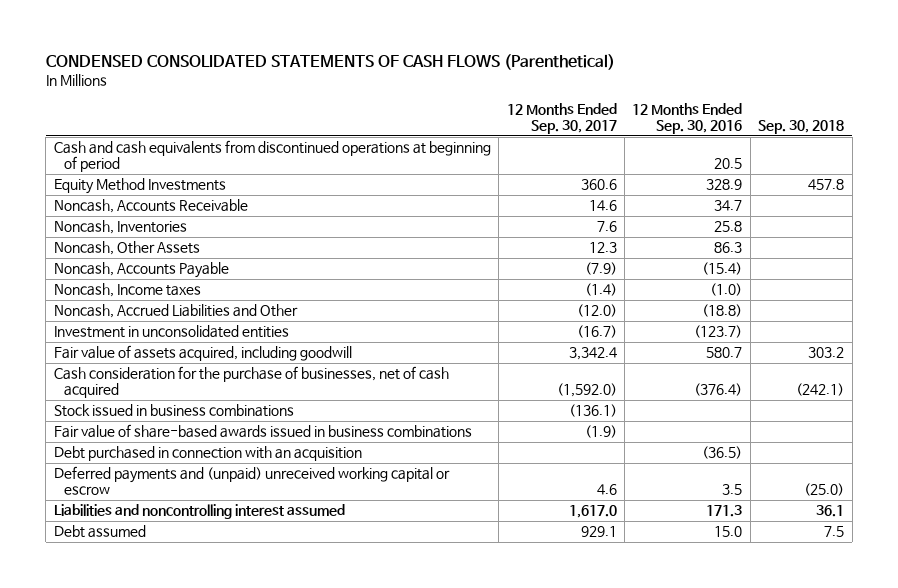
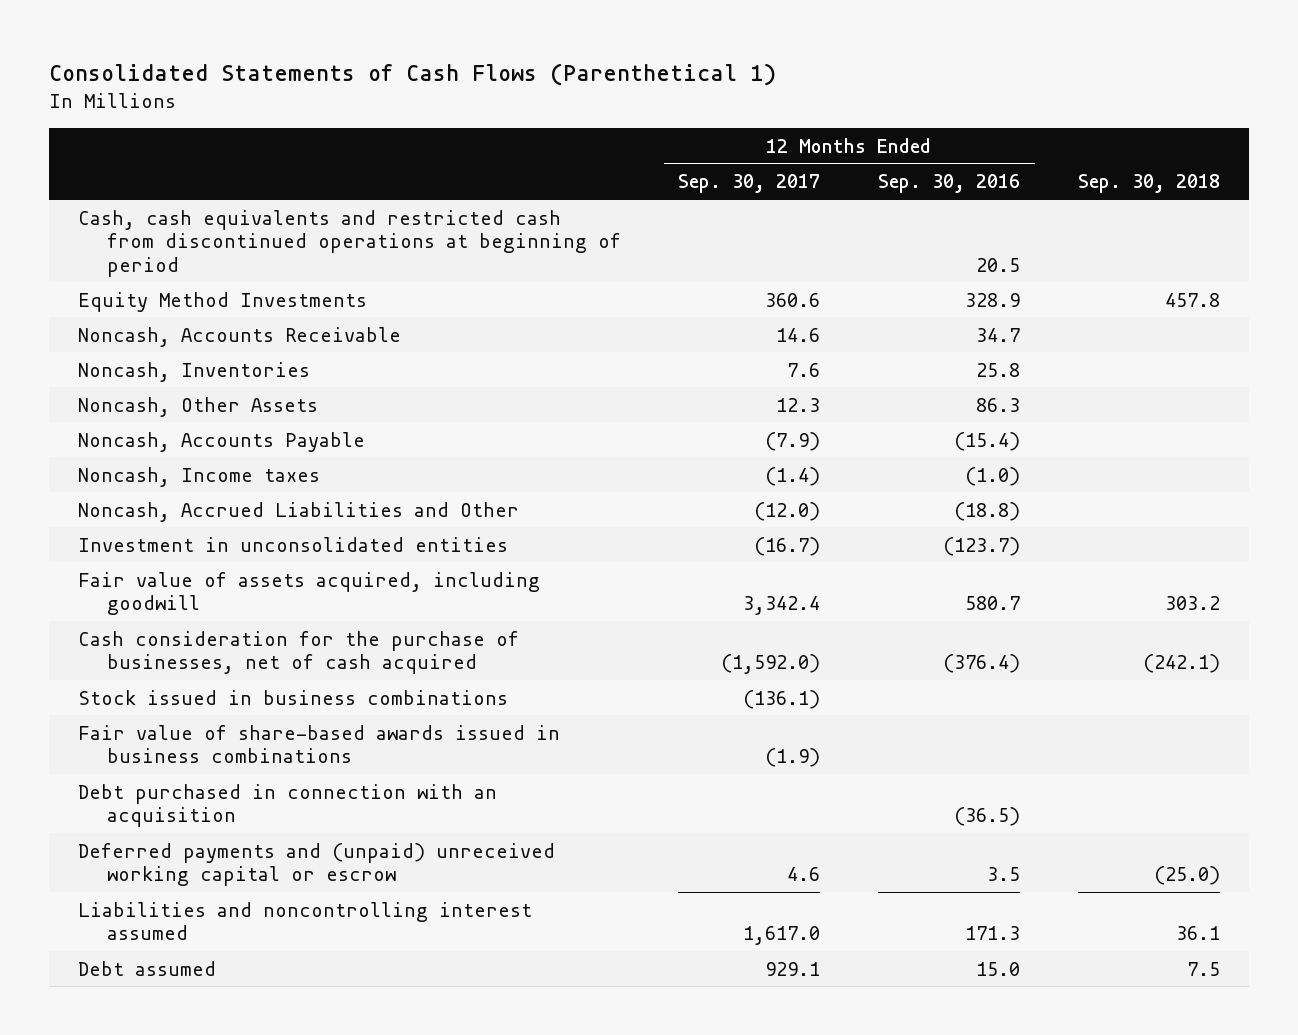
- CONDENSED CONSOLIDATED STATEMENTS OF CASH FLOWS (Parenthetical)
+ Consolidated Statements of Cash Flows (Parenthetical 1)
- Cash and cash equivalents from discontinued operations at beginning of period | | 20.5 |
+ Cash, cash equivalents and restricted cash from discontinued operations at beginning of period | | 20.5 |

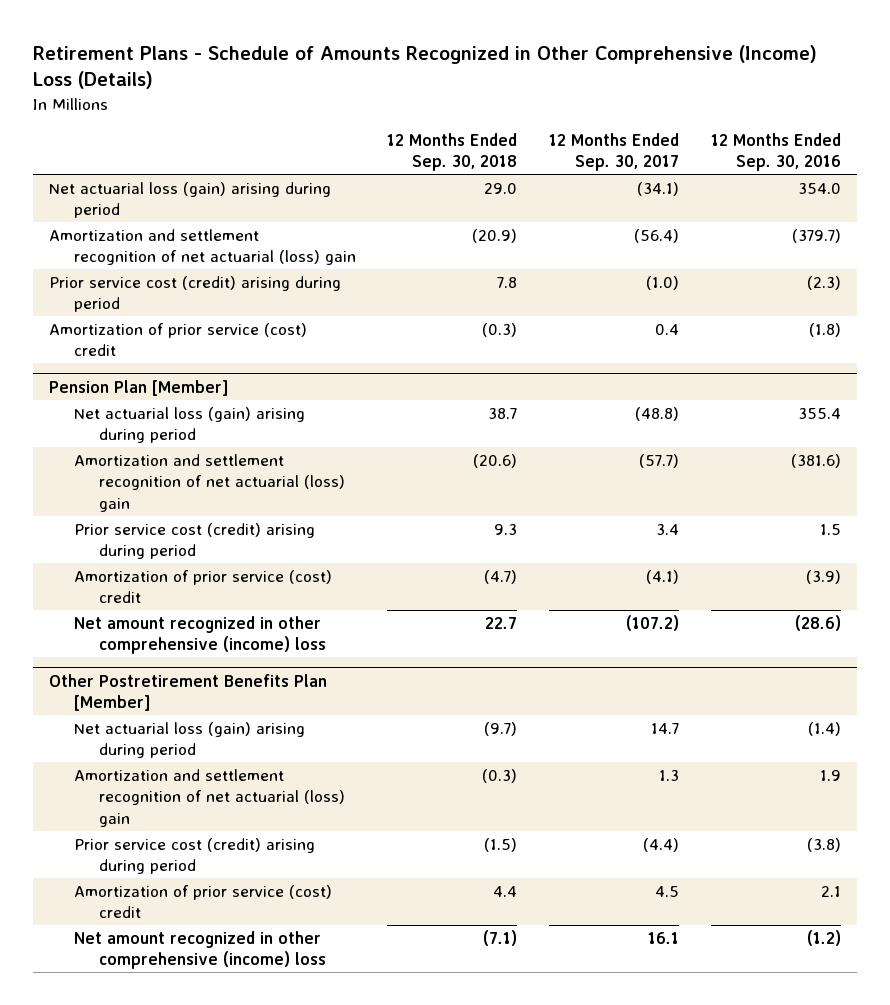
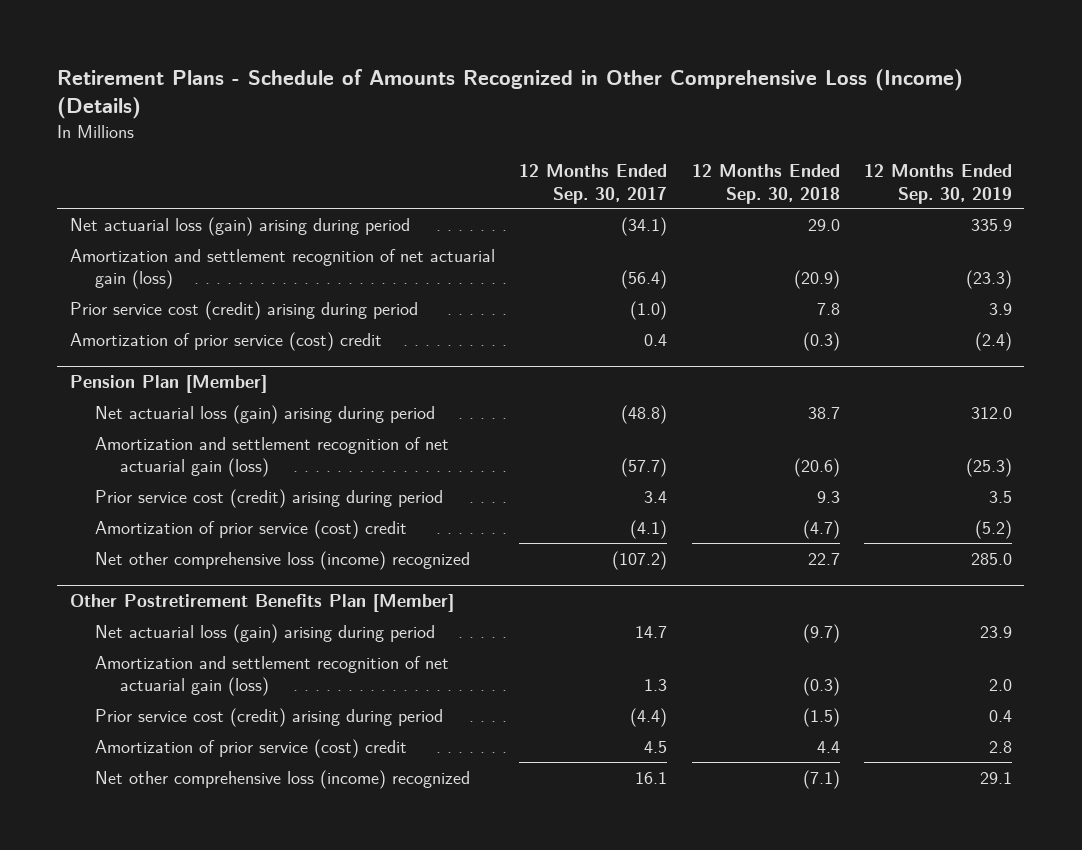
- Retirement Plans - Schedule of Amounts Recognized in Other Comprehensive (Income) Loss (Details)
+ Retirement Plans - Schedule of Amounts Recognized in Other Comprehensive Loss (Income) (Details)
- | 12 Months Ended Sep. 30, 2018 | 12 Months Ended Sep. 30, 2017 | 12 Months Ended Sep. 30, 2016
+ | 12 Months Ended Sep. 30, 2017 | 12 Months Ended Sep. 30, 2018 | 12 Months Ended Sep. 30, 2019
- Amortization and settlement recognition of net actuarial (loss) gain | (20.9) | (56.4) | (379.7)
+ Amortization and settlement recognition of net actuarial gain (loss) | (56.4) | (20.9) | (23.3)
@ Pension Plan [Member]
- Amortization and settlement recognition of net actuarial (loss) gain | (20.6) | (57.7) | (381.6)
+ Amortization and settlement recognition of net actuarial gain (loss) | (57.7) | (20.6) | (25.3)
- Net amount recognized in other comprehensive (income) loss | 22.7 | (107.2) | (28.6)
+ Net other comprehensive loss (income) recognized | (107.2) | 22.7 | 285.0
@ Other Postretirement Benefits Plan [Member]
- Amortization and settlement recognition of net actuarial (loss) gain | (0.3) | 1.3 | 1.9
+ Amortization and settlement recognition of net actuarial gain (loss) | 1.3 | (0.3) | 2.0
- Net amount recognized in other comprehensive (income) loss | (7.1) | 16.1 | (1.2)
+ Net other comprehensive loss (income) recognized | 16.1 | (7.1) | 29.1

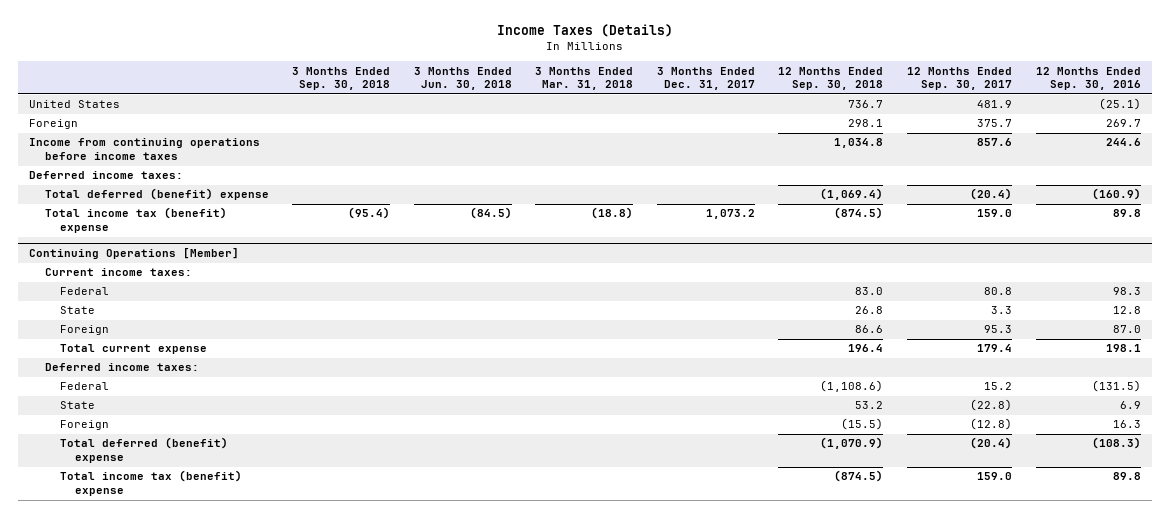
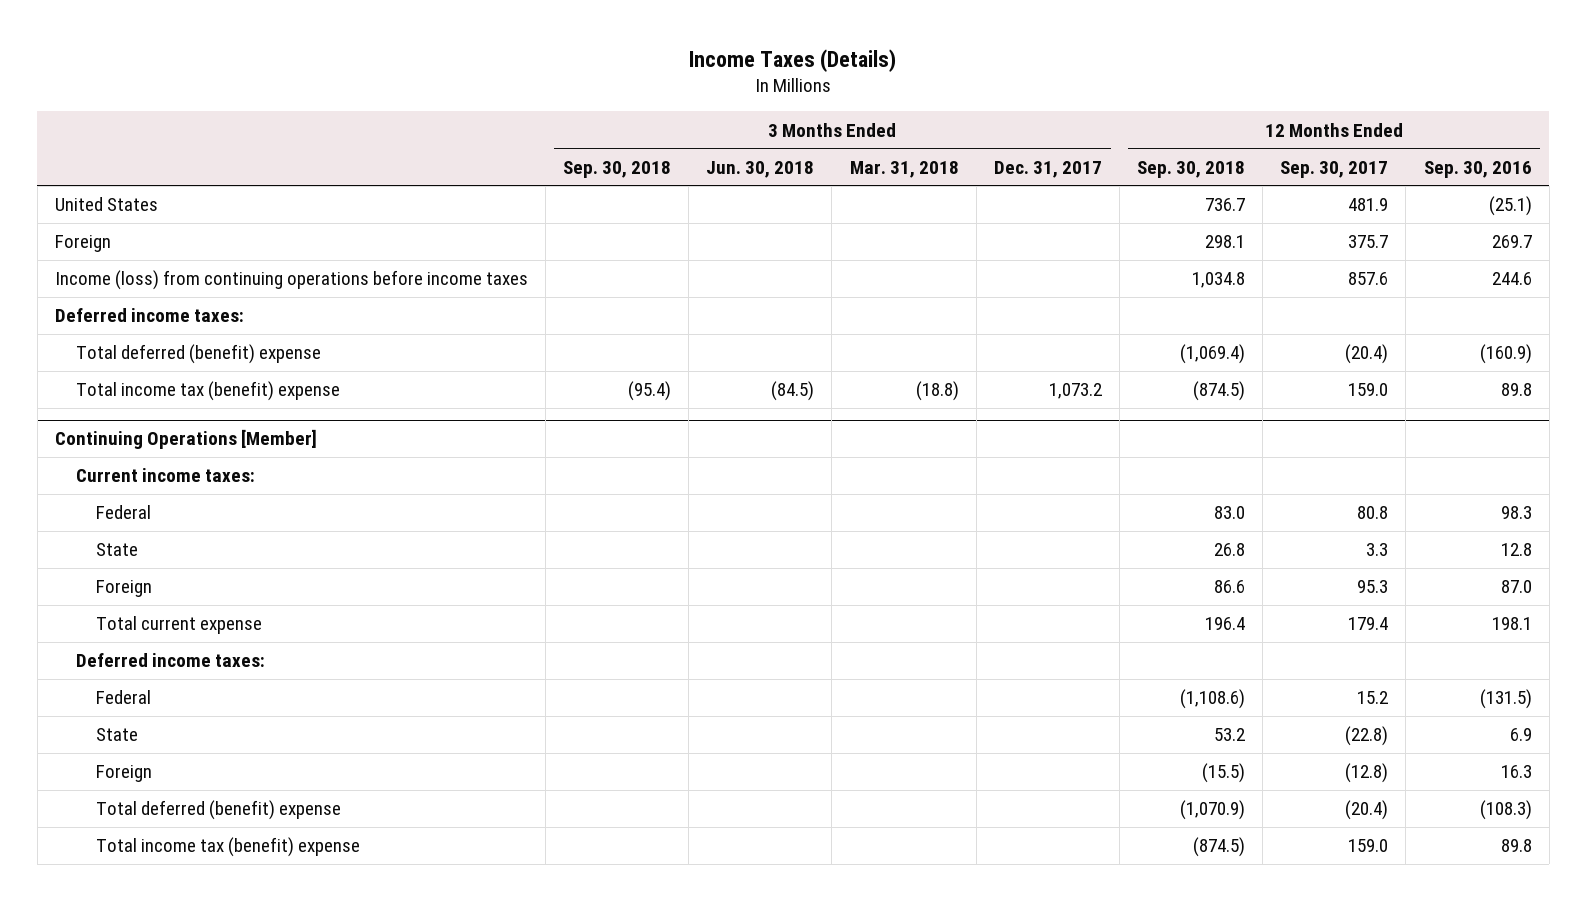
- Income from continuing operations before income taxes | | | | | 1,034.8 | 857.6 | 244.6
+ Income (loss) from continuing operations before income taxes | | | | | 1,034.8 | 857.6 | 244.6

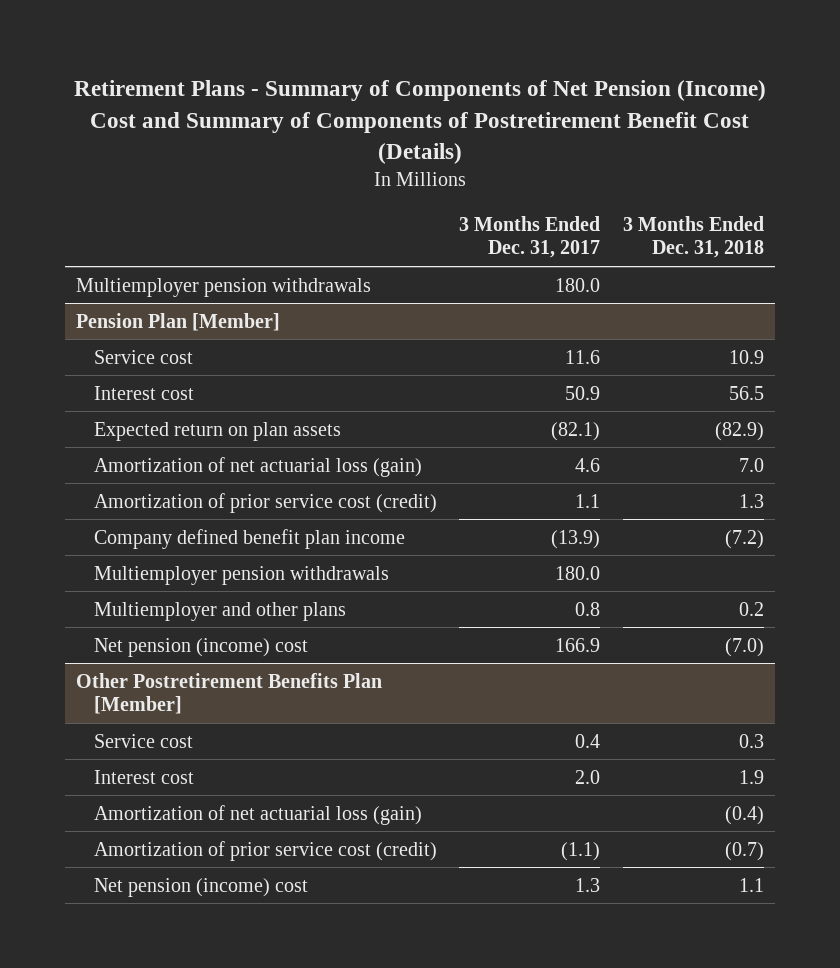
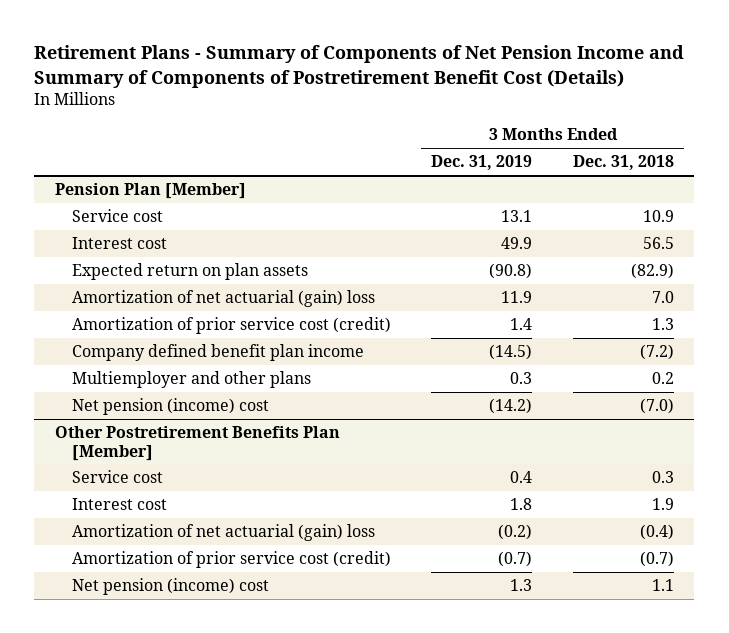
- Retirement Plans - Summary of Components of Net Pension (Income) Cost and Summary of Components of Postretirement Benefit Cost (Details)
+ Retirement Plans - Summary of Components of Net Pension Income and Summary of Components of Postretirement Benefit Cost (Details)
- | 3 Months Ended Dec. 31, 2017 | 3 Months Ended Dec. 31, 2018
+ | 3 Months Ended Dec. 31, 2019 | 3 Months Ended Dec. 31, 2018
- Multiemployer pension withdrawals | 180.0 |
@ Pension Plan [Member]
- Amortization of net actuarial loss (gain) | 4.6 | 7.0
+ Amortization of net actuarial (gain) loss | 11.9 | 7.0
- Multiemployer pension withdrawals | 180.0 |
@ Other Postretirement Benefits Plan [Member]
- Amortization of net actuarial loss (gain) | | (0.4)
+ Amortization of net actuarial (gain) loss | (0.2) | (0.4)

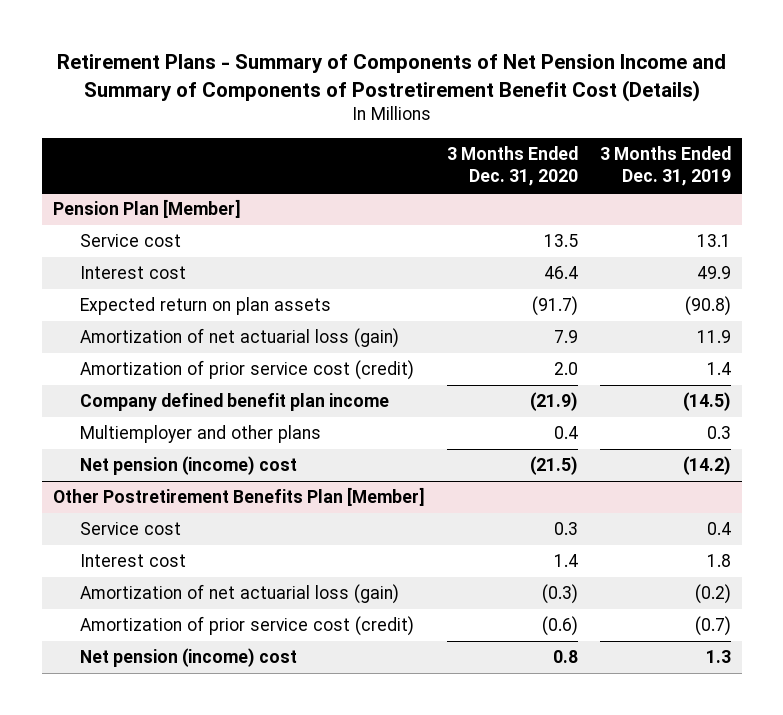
- | 3 Months Ended Dec. 31, 2019 | 3 Months Ended Dec. 31, 2018
+ | 3 Months Ended Dec. 31, 2020 | 3 Months Ended Dec. 31, 2019
@ Pension Plan [Member]
- Amortization of net actuarial (gain) loss | 11.9 | 7.0
+ Amortization of net actuarial loss (gain) | 7.9 | 11.9
@ Other Postretirement Benefits Plan [Member]
- Amortization of net actuarial (gain) loss | (0.2) | (0.4)
+ Amortization of net actuarial loss (gain) | (0.3) | (0.2)

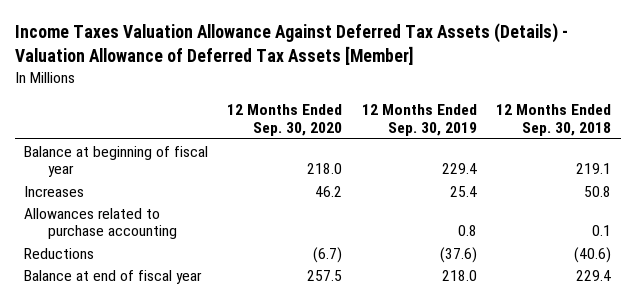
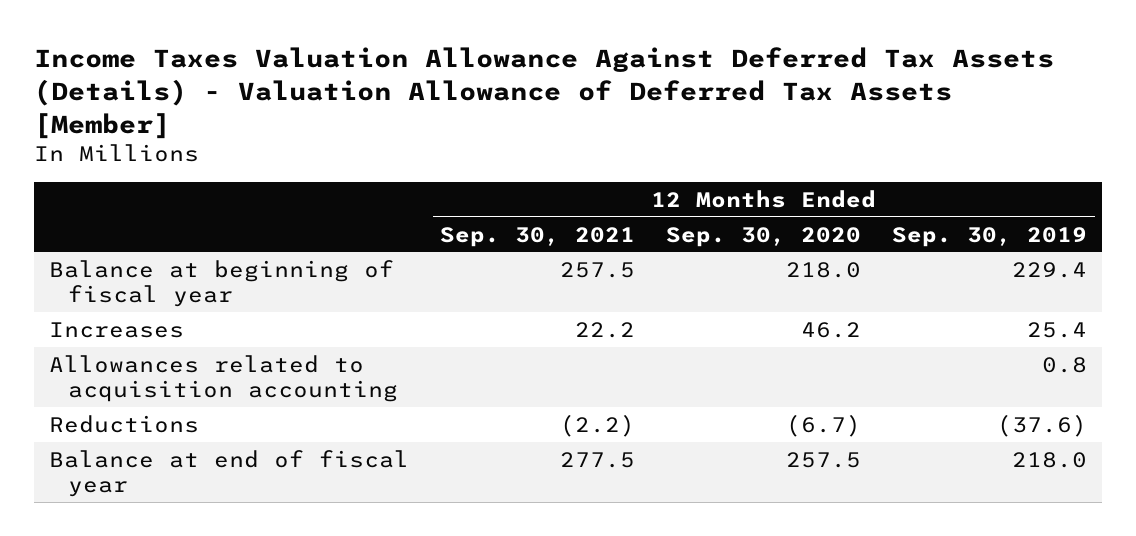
- | 12 Months Ended Sep. 30, 2020 | 12 Months Ended Sep. 30, 2019 | 12 Months Ended Sep. 30, 2018
+ | 12 Months Ended Sep. 30, 2021 | 12 Months Ended Sep. 30, 2020 | 12 Months Ended Sep. 30, 2019
- Allowances related to purchase accounting | | 0.8 | 0.1
+ Allowances related to acquisition accounting | | | 0.8

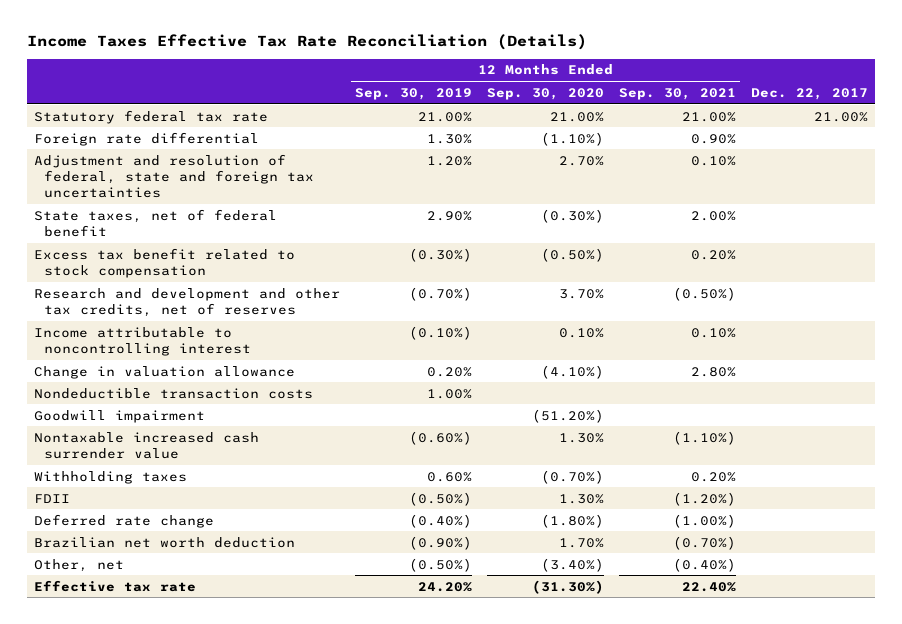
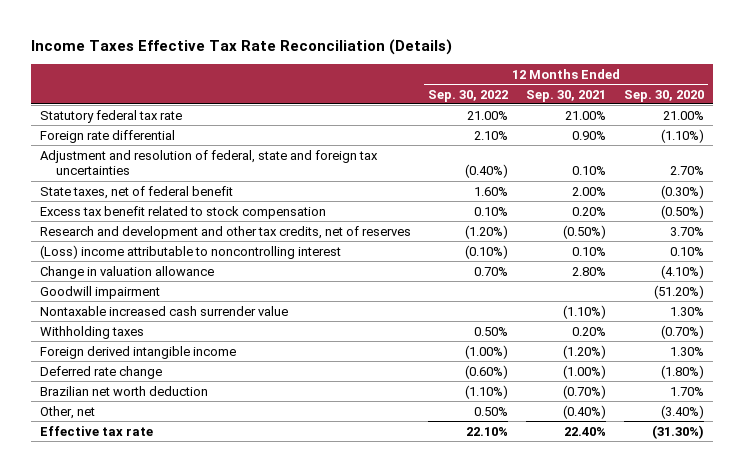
- | 12 Months Ended Sep. 30, 2019 | 12 Months Ended Sep. 30, 2020 | 12 Months Ended Sep. 30, 2021 | Dec. 22, 2017
+ | 12 Months Ended Sep. 30, 2022 | 12 Months Ended Sep. 30, 2021 | 12 Months Ended Sep. 30, 2020
- Income attributable to noncontrolling interest | (0.10%) | 0.10% | 0.10% |
+ (Loss) income attributable to noncontrolling interest | (0.10%) | 0.10% | 0.10%
- Nondeductible transaction costs | 1.00% | | |
- FDII | (0.50%) | 1.30% | (1.20%) |
+ Foreign derived intangible income | (1.00%) | (1.20%) | 1.30%

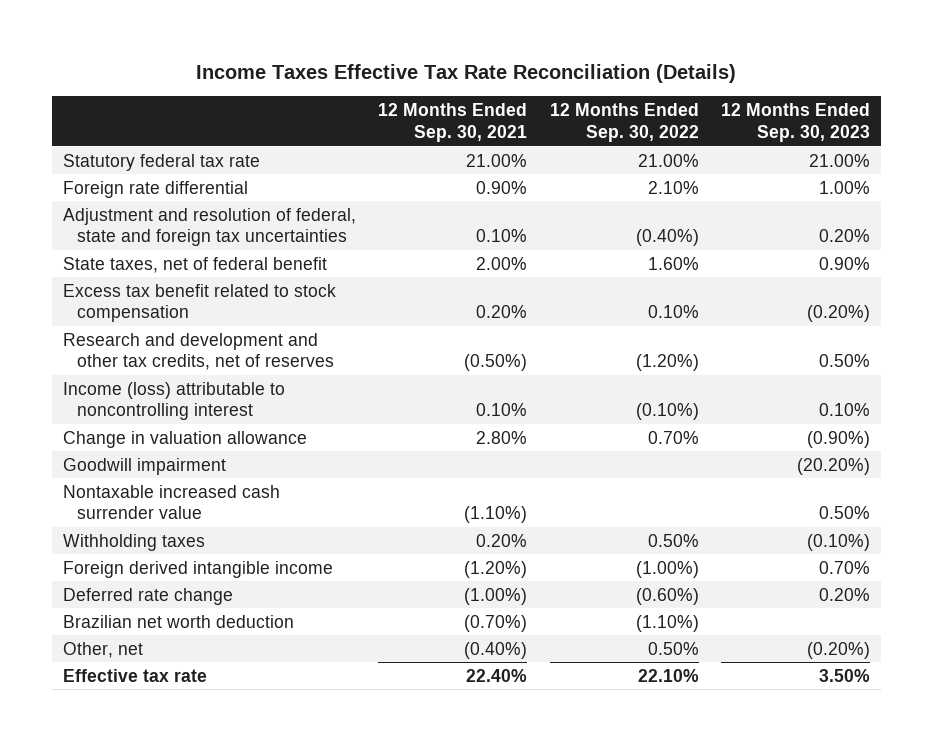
- | 12 Months Ended Sep. 30, 2022 | 12 Months Ended Sep. 30, 2021 | 12 Months Ended Sep. 30, 2020
+ | 12 Months Ended Sep. 30, 2021 | 12 Months Ended Sep. 30, 2022 | 12 Months Ended Sep. 30, 2023
- (Loss) income attributable to noncontrolling interest | (0.10%) | 0.10% | 0.10%
+ Income (loss) attributable to noncontrolling interest | 0.10% | (0.10%) | 0.10%

